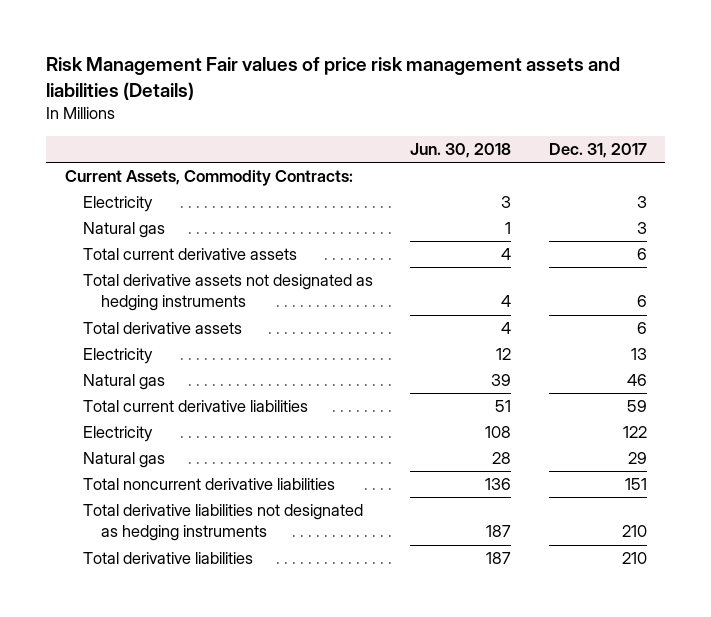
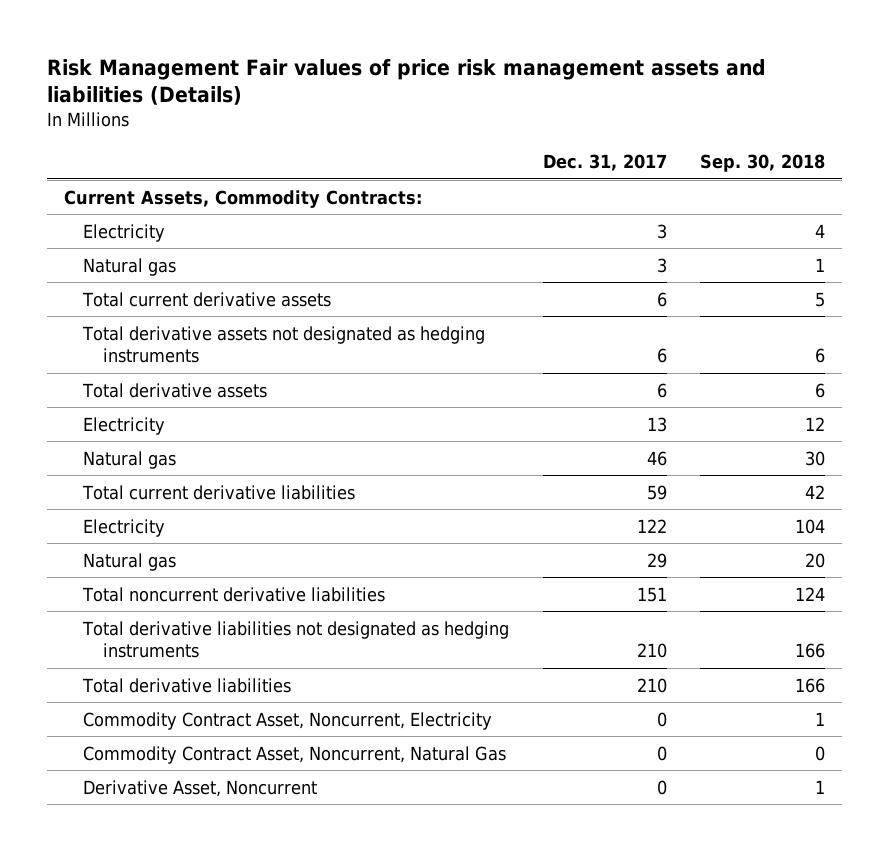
- | Jun. 30, 2018 | Dec. 31, 2017
+ | Dec. 31, 2017 | Sep. 30, 2018
+ Commodity Contract Asset, Noncurrent, Electricity | 0 | 1
+ Commodity Contract Asset, Noncurrent, Natural Gas | 0 | 0
+ Derivative Asset, Noncurrent | 0 | 1

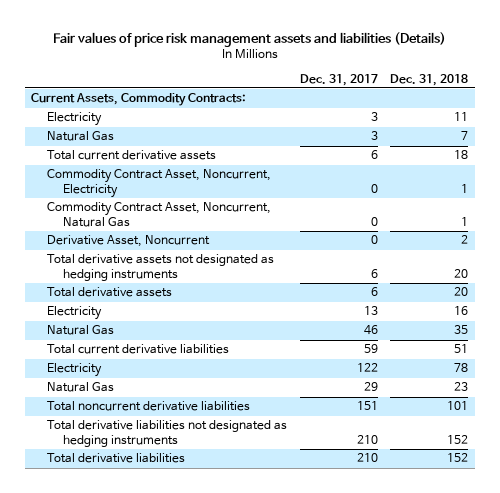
- Risk Management Fair values of price risk management assets and liabilities (Details)
+ Fair values of price risk management assets and liabilities (Details)
- | Dec. 31, 2017 | Sep. 30, 2018
+ | Dec. 31, 2017 | Dec. 31, 2018
- Natural gas | 3 | 1
+ Natural Gas | 3 | 7
moved up: Commodity Contract Asset, Noncurrent, Electricity | 0 | 1
moved up: Commodity Contract Asset, Noncurrent, Natural Gas | 0 | 1
moved up: Derivative Asset, Noncurrent | 0 | 2
- Natural gas | 46 | 30
+ Natural Gas | 46 | 35
- Natural gas | 29 | 20
+ Natural Gas | 29 | 23

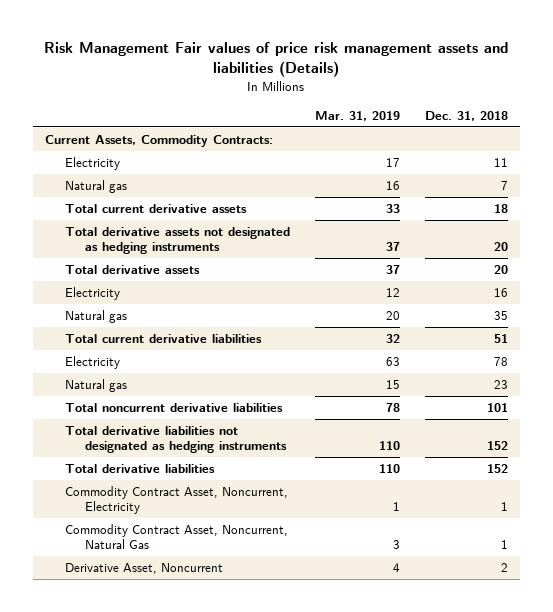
- Fair values of price risk management assets and liabilities (Details)
+ Risk Management Fair values of price risk management assets and liabilities (Details)
- | Dec. 31, 2017 | Dec. 31, 2018
+ | Mar. 31, 2019 | Dec. 31, 2018
- Natural Gas | 3 | 7
+ Natural gas | 16 | 7
- Natural Gas | 46 | 35
+ Natural gas | 20 | 35
- Natural Gas | 29 | 23
+ Natural gas | 15 | 23
moved down: Commodity Contract Asset, Noncurrent, Electricity | 1 | 1
moved down: Commodity Contract Asset, Noncurrent, Natural Gas | 3 | 1
moved down: Derivative Asset, Noncurrent | 4 | 2

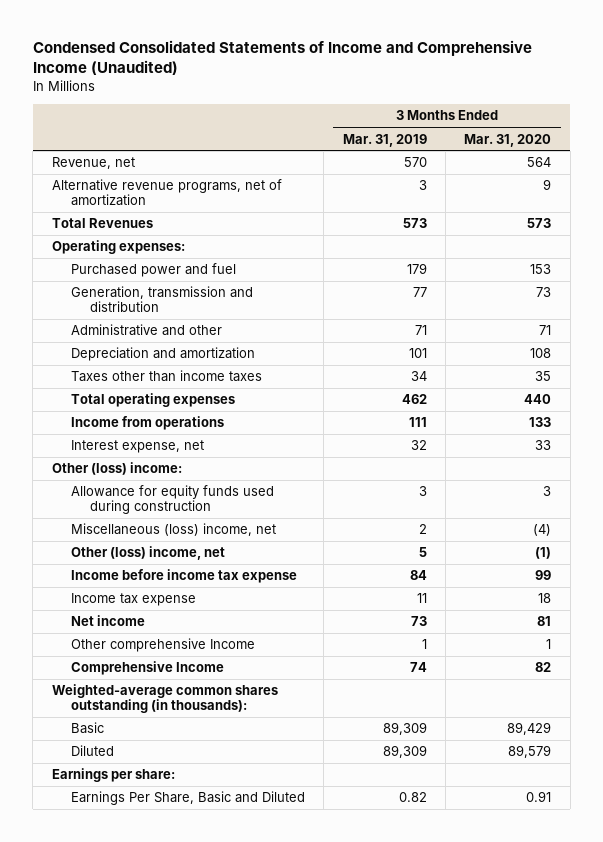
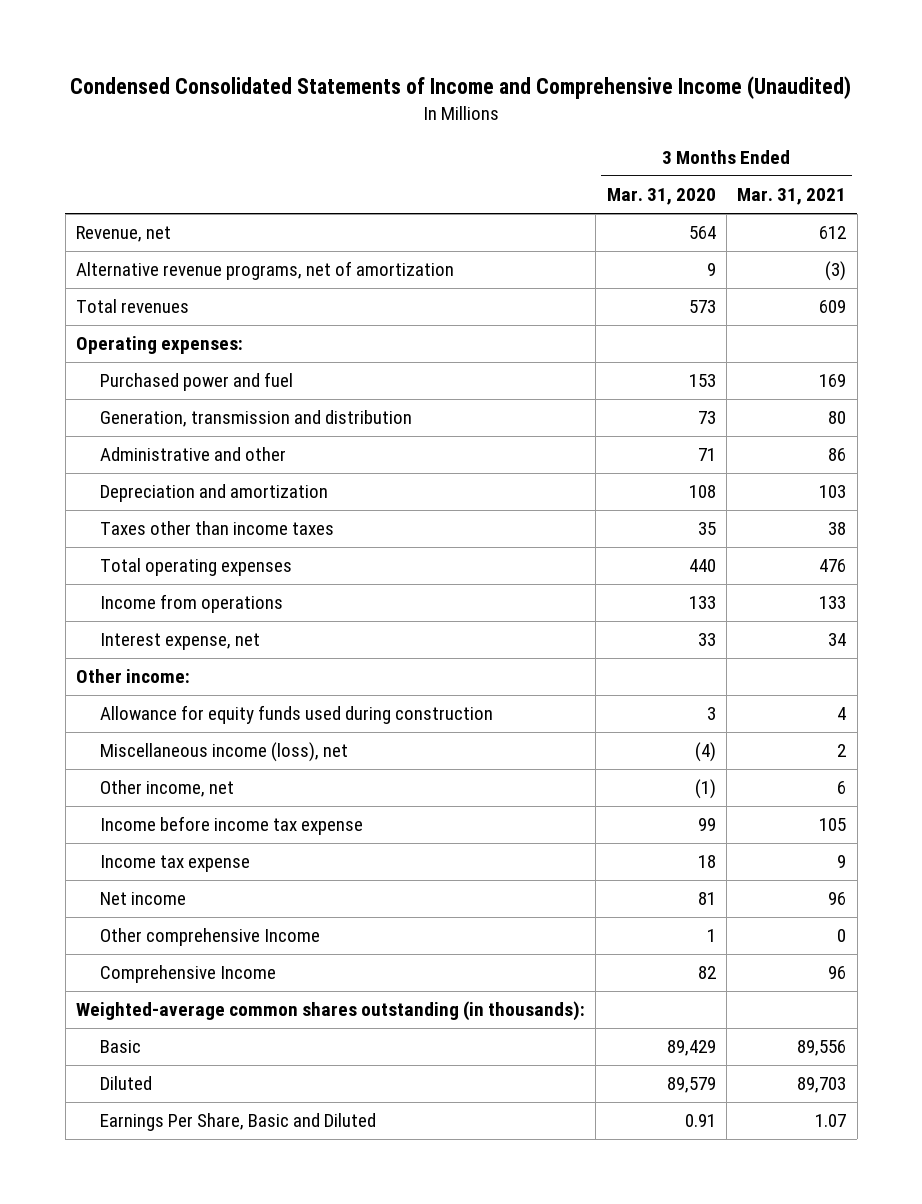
- | 3 Months Ended Mar. 31, 2019 | 3 Months Ended Mar. 31, 2020
+ | 3 Months Ended Mar. 31, 2020 | 3 Months Ended Mar. 31, 2021
- Total Revenues | 573 | 573
+ Total revenues | 573 | 609
- Other (loss) income:
+ Other income:
- Miscellaneous (loss) income, net | 2 | (4)
- Other (loss) income, net | 5 | (1)
+ Miscellaneous income (loss), net | (4) | 2
+ Other income, net | (1) | 6
- Earnings per share:

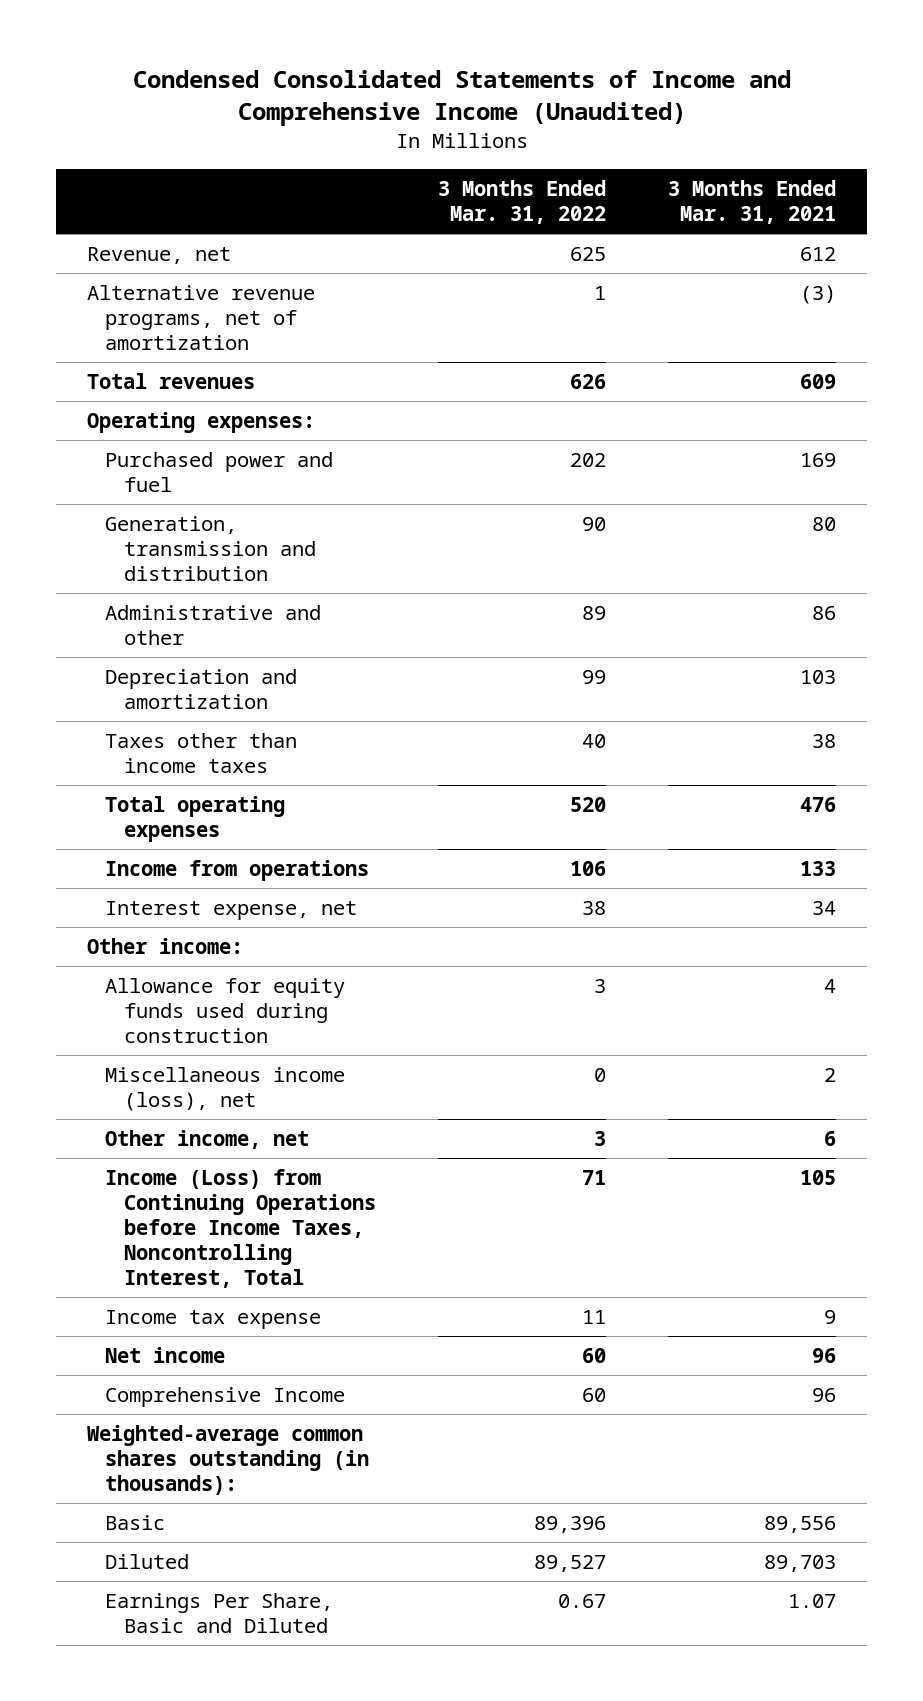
- | 3 Months Ended Mar. 31, 2020 | 3 Months Ended Mar. 31, 2021
+ | 3 Months Ended Mar. 31, 2022 | 3 Months Ended Mar. 31, 2021
- Income before income tax expense | 99 | 105
+ Income (Loss) from Continuing Operations before Income Taxes, Noncontrolling Interest, Total | 71 | 105
- Other comprehensive Income | 1 | 0

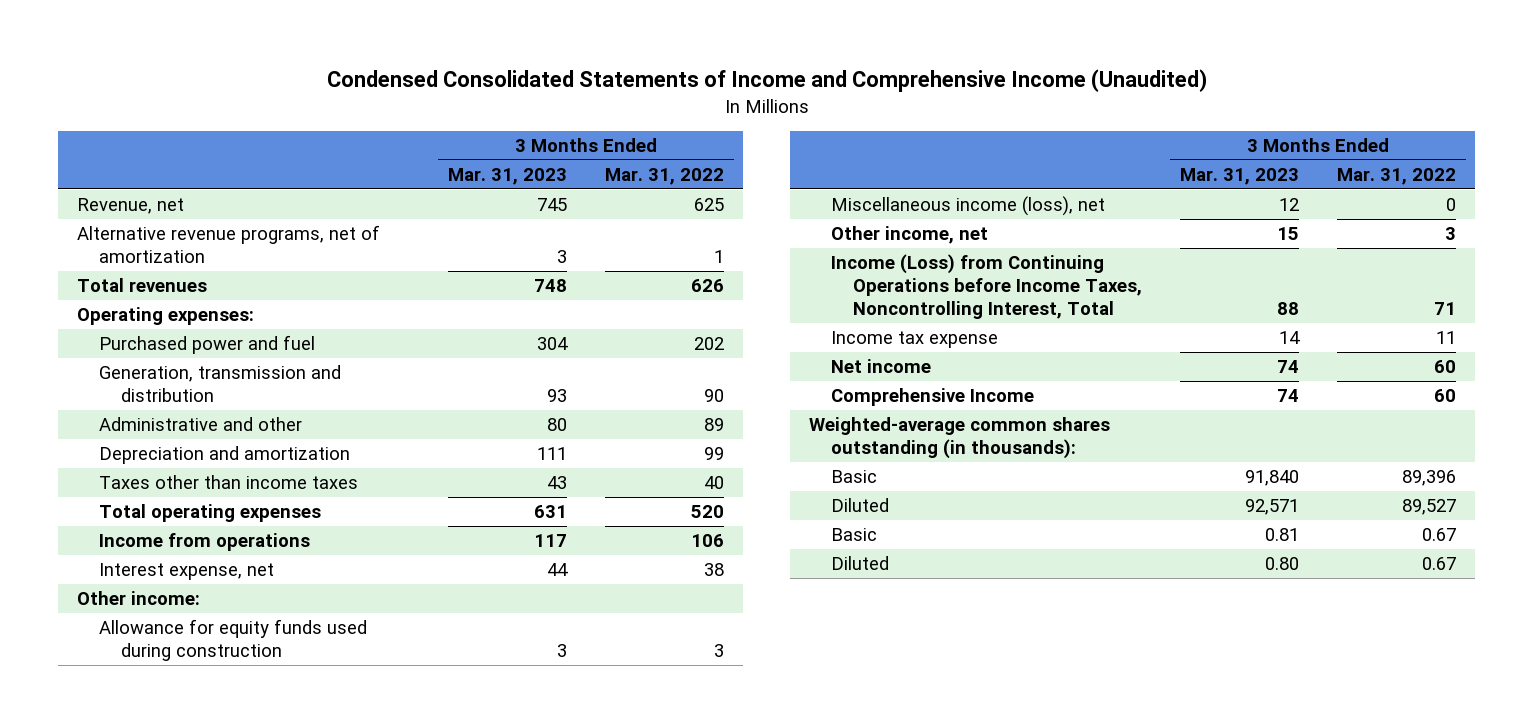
- | 3 Months Ended Mar. 31, 2022 | 3 Months Ended Mar. 31, 2021
+ | 3 Months Ended Mar. 31, 2023 | 3 Months Ended Mar. 31, 2022
- Earnings Per Share, Basic and Diluted | 0.67 | 1.07
+ Basic | 0.81 | 0.67
+ Diluted | 0.80 | 0.67

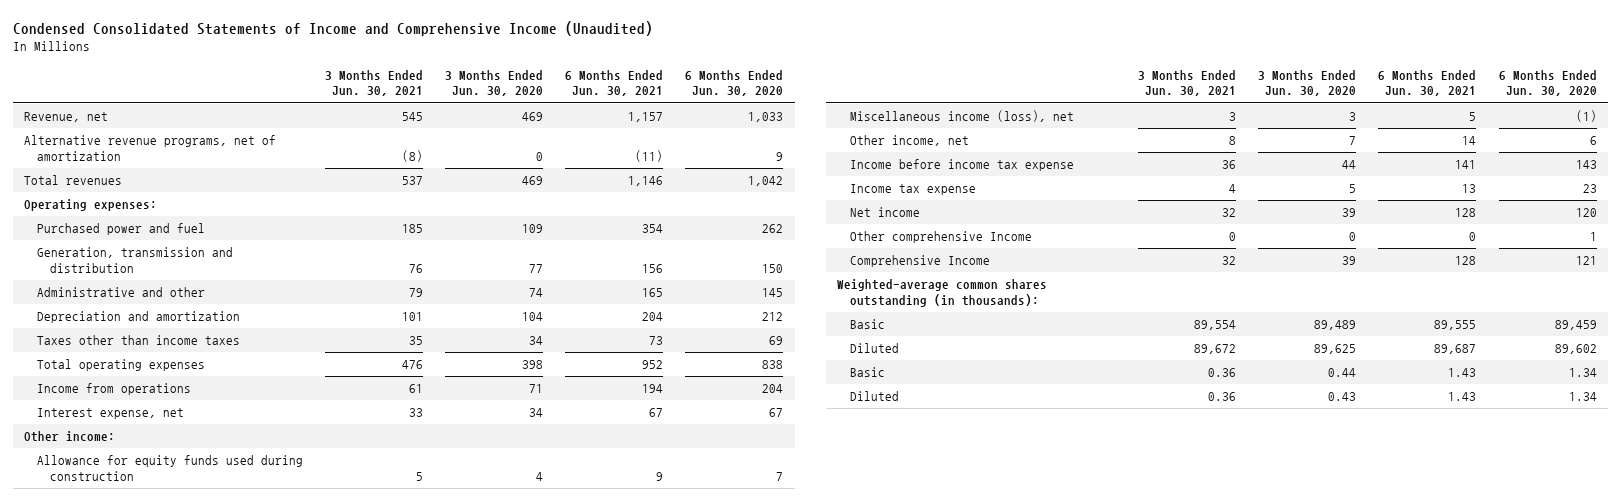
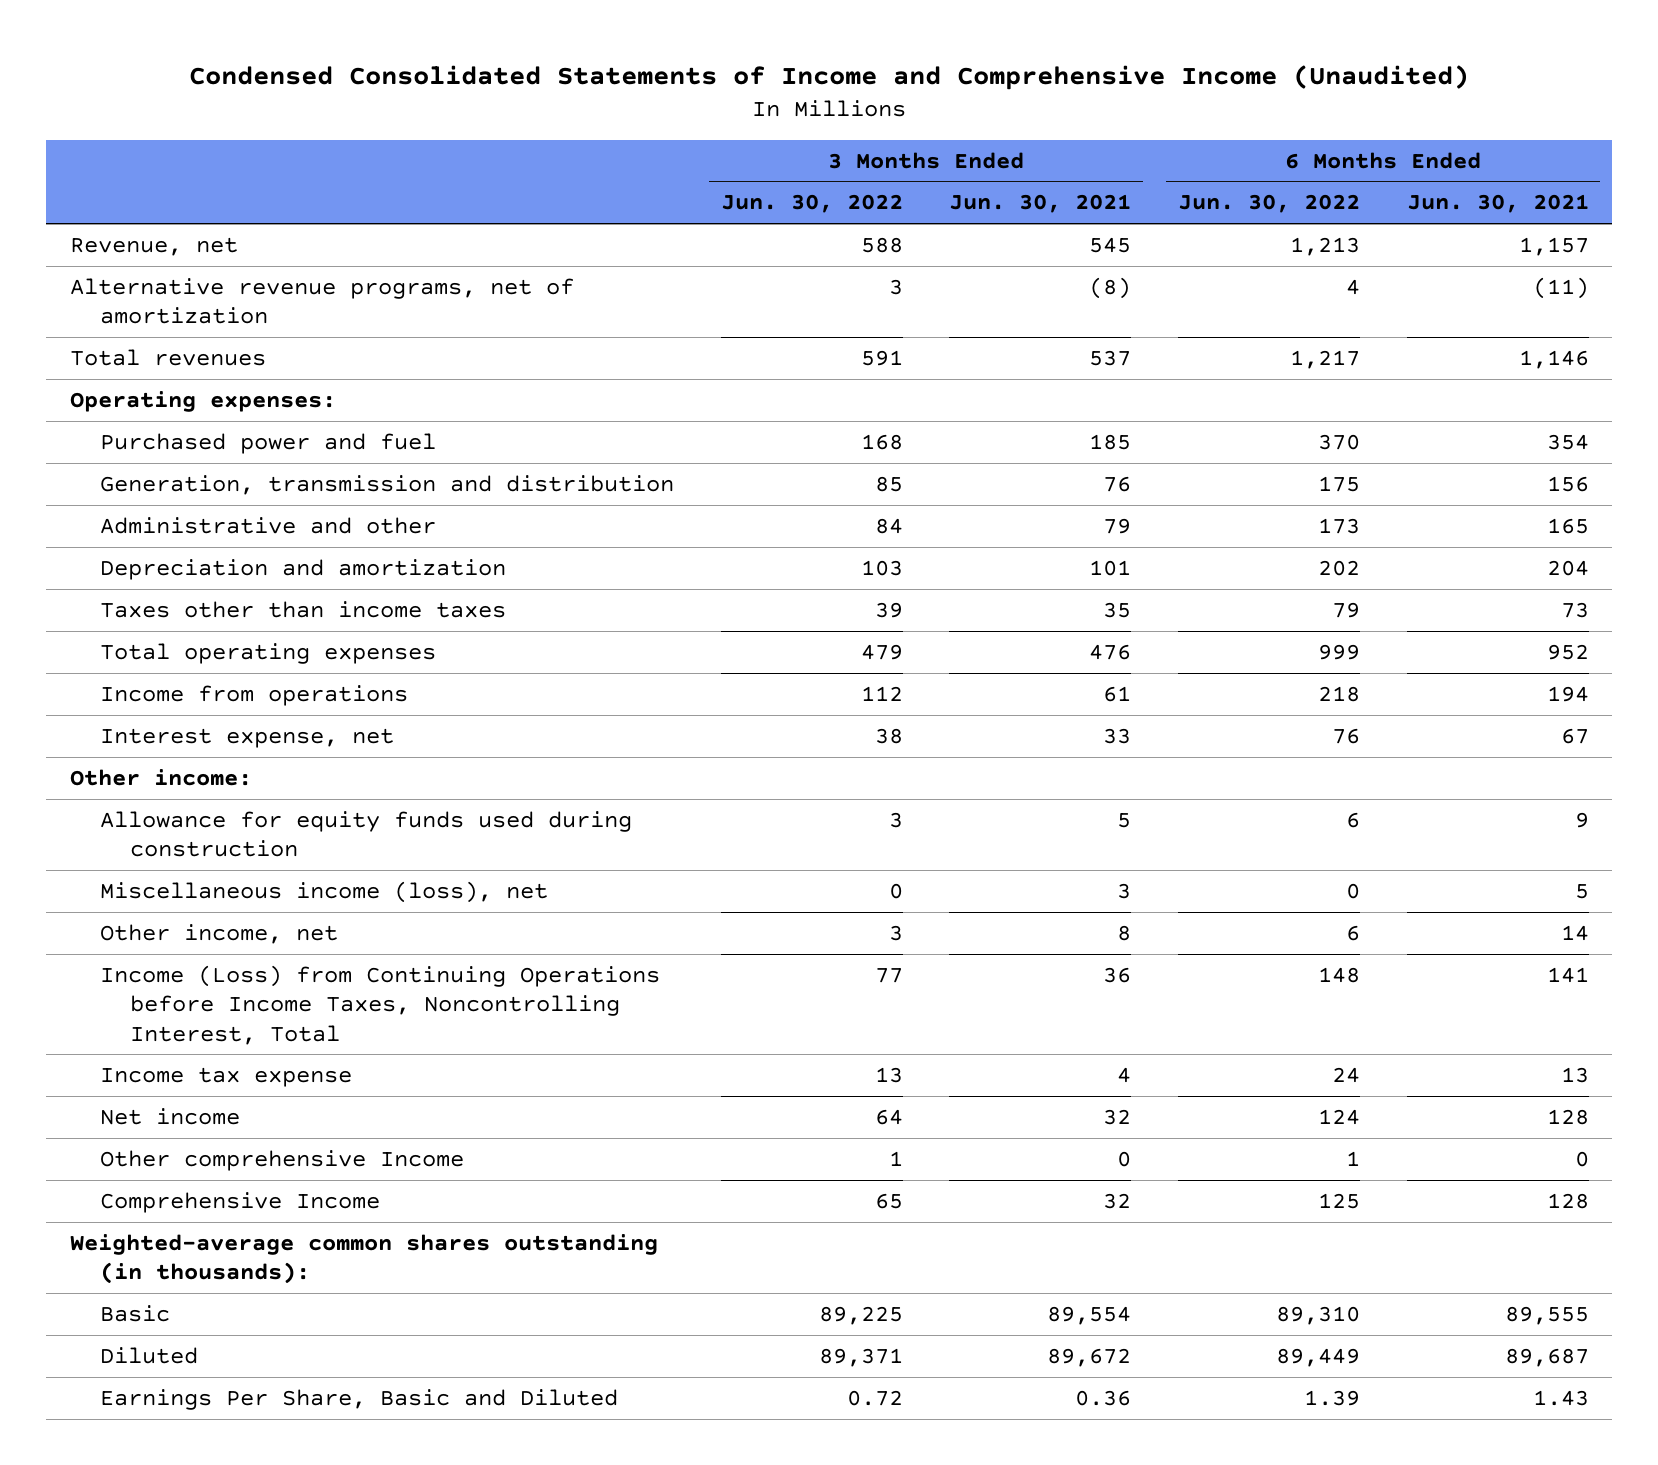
- | 3 Months Ended Jun. 30, 2021 | 3 Months Ended Jun. 30, 2020 | 6 Months Ended Jun. 30, 2021 | 6 Months Ended Jun. 30, 2020
+ | 3 Months Ended Jun. 30, 2022 | 3 Months Ended Jun. 30, 2021 | 6 Months Ended Jun. 30, 2022 | 6 Months Ended Jun. 30, 2021
- Income before income tax expense | 36 | 44 | 141 | 143
+ Income (Loss) from Continuing Operations before Income Taxes, Noncontrolling Interest, Total | 77 | 36 | 148 | 141
- Basic | 0.36 | 0.44 | 1.43 | 1.34
- Diluted | 0.36 | 0.43 | 1.43 | 1.34
+ Earnings Per Share, Basic and Diluted | 0.72 | 0.36 | 1.39 | 1.43

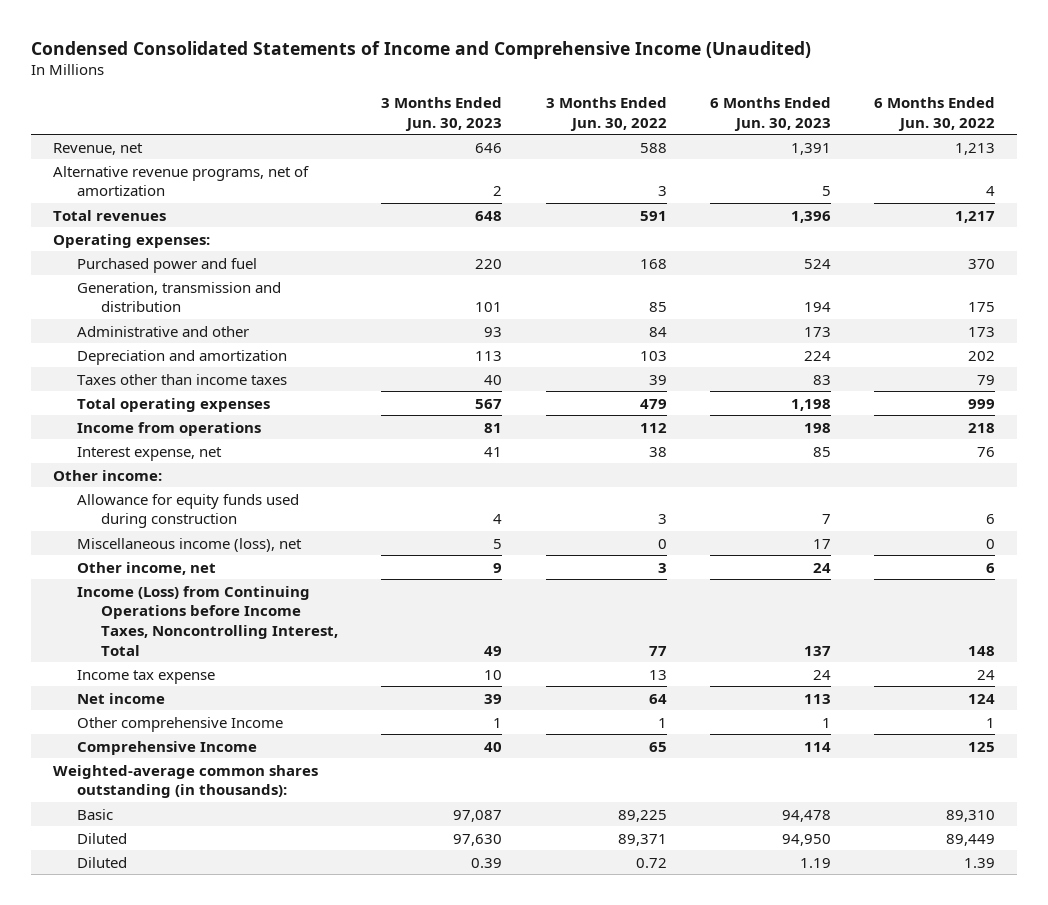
- | 3 Months Ended Jun. 30, 2022 | 3 Months Ended Jun. 30, 2021 | 6 Months Ended Jun. 30, 2022 | 6 Months Ended Jun. 30, 2021
+ | 3 Months Ended Jun. 30, 2023 | 3 Months Ended Jun. 30, 2022 | 6 Months Ended Jun. 30, 2023 | 6 Months Ended Jun. 30, 2022
- Earnings Per Share, Basic and Diluted | 0.72 | 0.36 | 1.39 | 1.43
+ Diluted | 0.39 | 0.72 | 1.19 | 1.39

